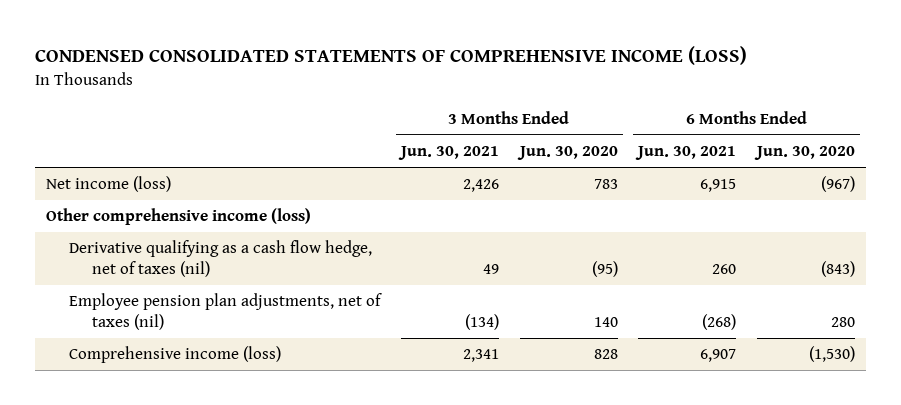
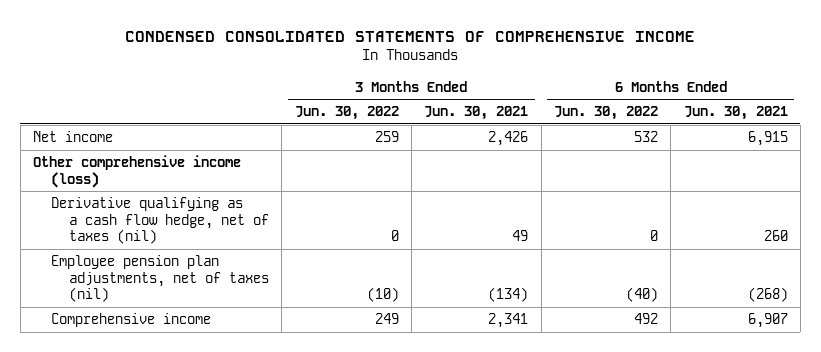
- CONDENSED CONSOLIDATED STATEMENTS OF COMPREHENSIVE INCOME (LOSS)
+ CONDENSED CONSOLIDATED STATEMENTS OF COMPREHENSIVE INCOME
- | 3 Months Ended Jun. 30, 2021 | 3 Months Ended Jun. 30, 2020 | 6 Months Ended Jun. 30, 2021 | 6 Months Ended Jun. 30, 2020
+ | 3 Months Ended Jun. 30, 2022 | 3 Months Ended Jun. 30, 2021 | 6 Months Ended Jun. 30, 2022 | 6 Months Ended Jun. 30, 2021
- Net income (loss) | 2,426 | 783 | 6,915 | (967)
+ Net income | 259 | 2,426 | 532 | 6,915
- Comprehensive income (loss) | 2,341 | 828 | 6,907 | (1,530)
+ Comprehensive income | 249 | 2,341 | 492 | 6,907

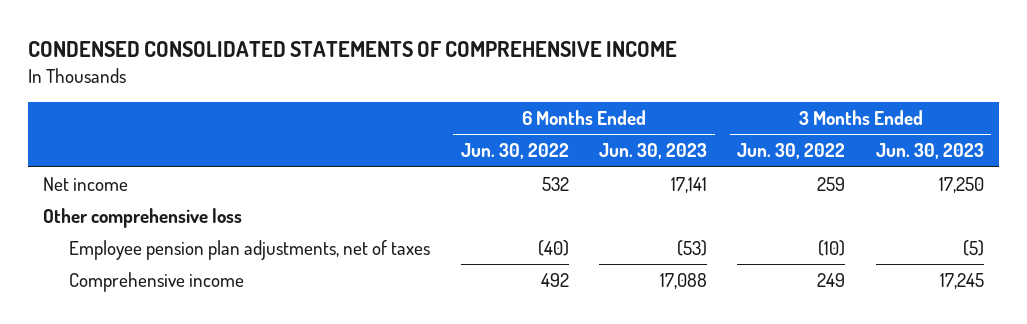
- | 3 Months Ended Jun. 30, 2022 | 3 Months Ended Jun. 30, 2021 | 6 Months Ended Jun. 30, 2022 | 6 Months Ended Jun. 30, 2021
+ | 6 Months Ended Jun. 30, 2022 | 6 Months Ended Jun. 30, 2023 | 3 Months Ended Jun. 30, 2022 | 3 Months Ended Jun. 30, 2023
- Other comprehensive income (loss)
- Derivative qualifying as a cash flow hedge, net of taxes (nil) | 0 | 49 | 0 | 260
- Employee pension plan adjustments, net of taxes (nil) | (10) | (134) | (40) | (268)
+ Other comprehensive loss
+ Employee pension plan adjustments, net of taxes | (40) | (53) | (10) | (5)

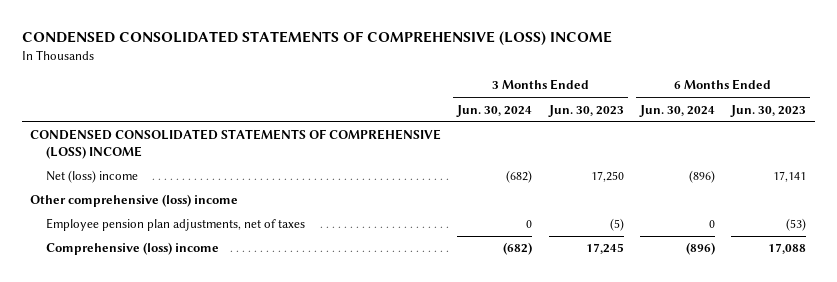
- CONDENSED CONSOLIDATED STATEMENTS OF COMPREHENSIVE INCOME
+ CONDENSED CONSOLIDATED STATEMENTS OF COMPREHENSIVE (LOSS) INCOME
- | 6 Months Ended Jun. 30, 2022 | 6 Months Ended Jun. 30, 2023 | 3 Months Ended Jun. 30, 2022 | 3 Months Ended Jun. 30, 2023
+ | 3 Months Ended Jun. 30, 2024 | 3 Months Ended Jun. 30, 2023 | 6 Months Ended Jun. 30, 2024 | 6 Months Ended Jun. 30, 2023
- Net income | 532 | 17,141 | 259 | 17,250
- Other comprehensive loss
+ CONDENSED CONSOLIDATED STATEMENTS OF COMPREHENSIVE (LOSS) INCOME
+ Net (loss) income | (682) | 17,250 | (896) | 17,141
+ Other comprehensive (loss) income
- Comprehensive income | 492 | 17,088 | 249 | 17,245
+ Comprehensive (loss) income | (682) | 17,245 | (896) | 17,088

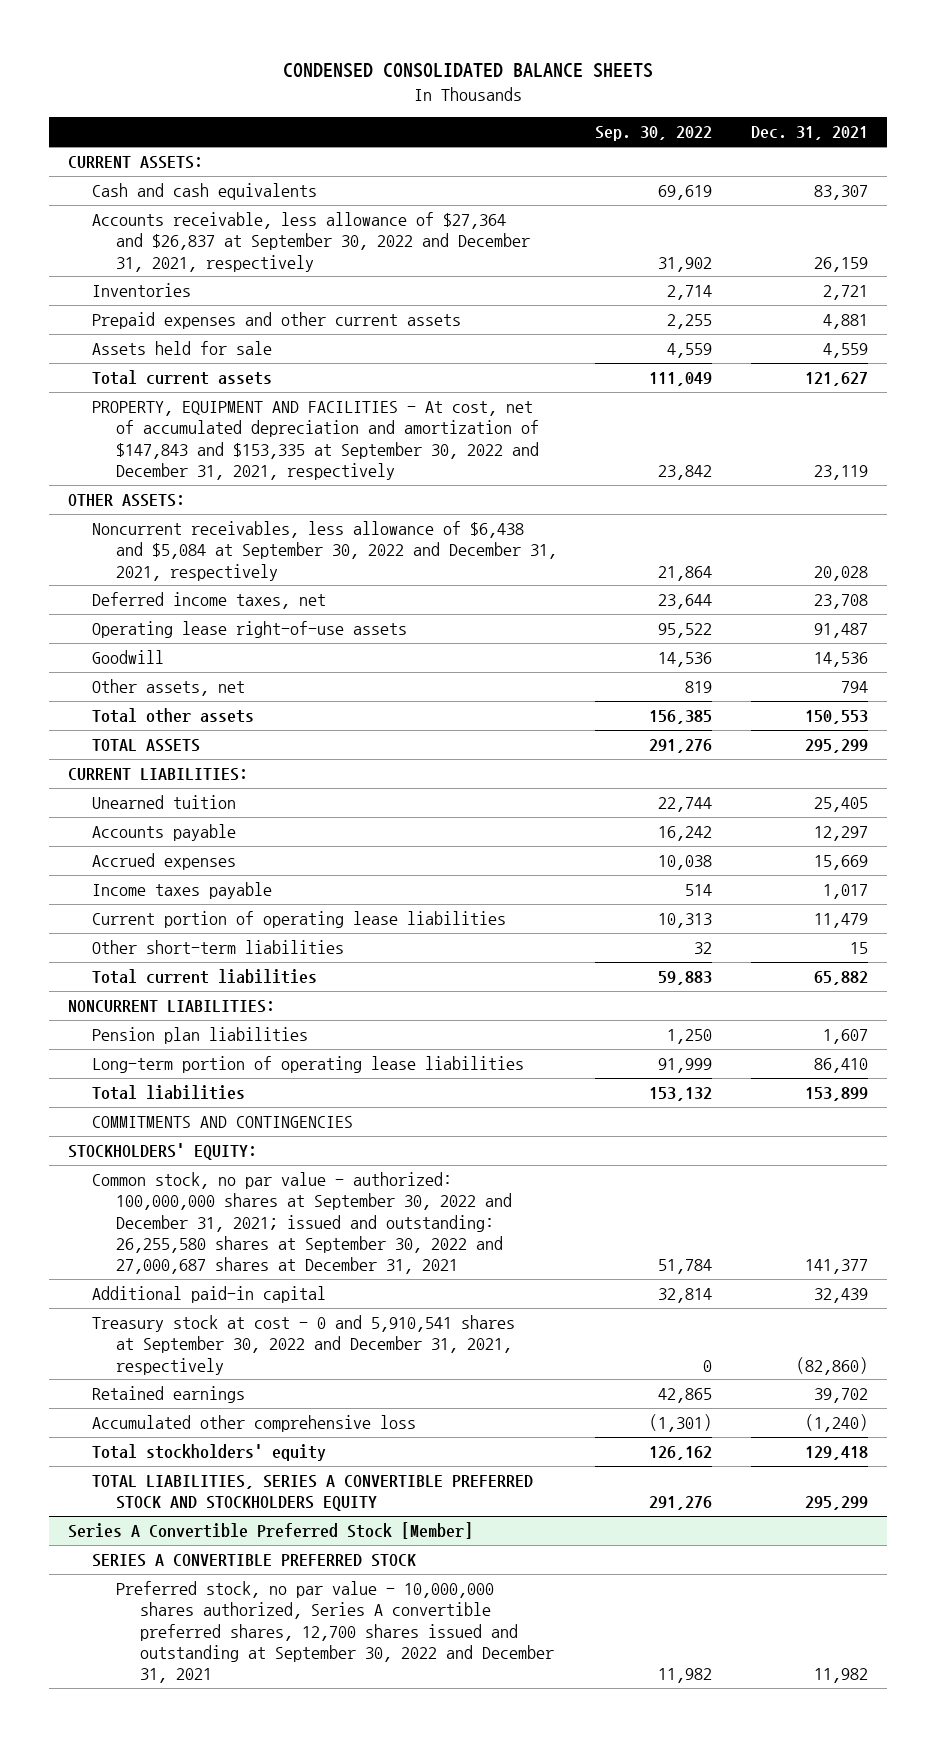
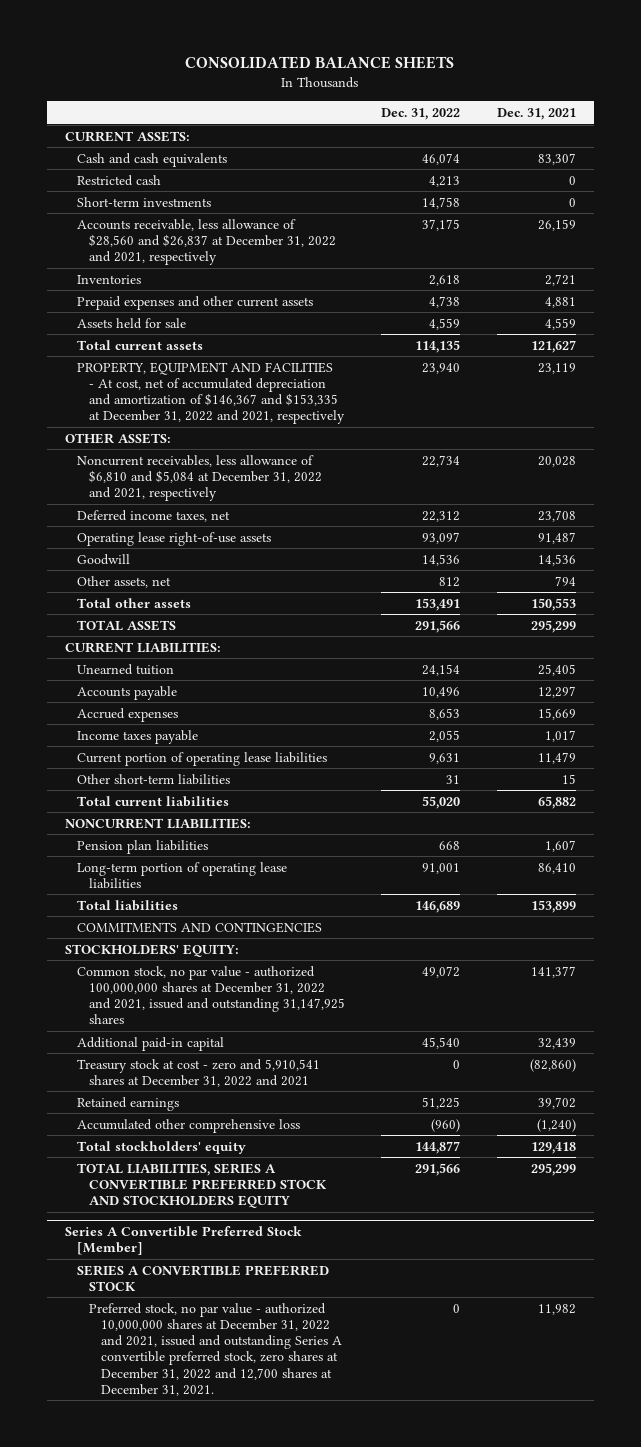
- CONDENSED CONSOLIDATED BALANCE SHEETS
+ CONSOLIDATED BALANCE SHEETS
- | Sep. 30, 2022 | Dec. 31, 2021
+ | Dec. 31, 2022 | Dec. 31, 2021
- Accounts receivable, less allowance of $27,364 and $26,837 at September 30, 2022 and December 31, 2021, respectively | 31,902 | 26,159
+ Restricted cash | 4,213 | 0
+ Short-term investments | 14,758 | 0
+ Accounts receivable, less allowance of $28,560 and $26,837 at December 31, 2022 and 2021, respectively | 37,175 | 26,159
- PROPERTY, EQUIPMENT AND FACILITIES - At cost, net of accumulated depreciation and amortization of $147,843 and $153,335 at September 30, 2022 and December 31, 2021, respectively | 23,842 | 23,119
+ PROPERTY, EQUIPMENT AND FACILITIES - At cost, net of accumulated depreciation and amortization of $146,367 and $153,335 at December 31, 2022 and 2021, respectively | 23,940 | 23,119
- Noncurrent receivables, less allowance of $6,438 and $5,084 at September 30, 2022 and December 31, 2021, respectively | 21,864 | 20,028
+ Noncurrent receivables, less allowance of $6,810 and $5,084 at December 31, 2022 and 2021, respectively | 22,734 | 20,028
- Common stock, no par value - authorized: 100,000,000 shares at September 30, 2022 and December 31, 2021; issued and outstanding: 26,255,580 shares at September 30, 2022 and 27,000,687 shares at December 31, 2021 | 51,784 | 141,377
+ Common stock, no par value - authorized 100,000,000 shares at December 31, 2022 and 2021, issued and outstanding 31,147,925 shares | 49,072 | 141,377
- Treasury stock at cost - 0 and 5,910,541 shares at September 30, 2022 and December 31, 2021, respectively | 0 | (82,860)
+ Treasury stock at cost - zero and 5,910,541 shares at December 31, 2022 and 2021 | 0 | (82,860)
@ Series A Convertible Preferred Stock [Member]
- Preferred stock, no par value - 10,000,000 shares authorized, Series A convertible preferred shares, 12,700 shares issued and outstanding at September 30, 2022 and December 31, 2021 | 11,982 | 11,982
+ Preferred stock, no par value - authorized 10,000,000 shares at December 31, 2022 and 2021, issued and outstanding Series A convertible preferred stock, zero shares at December 31, 2022 and 12,700 shares at December 31, 2021. | 0 | 11,982

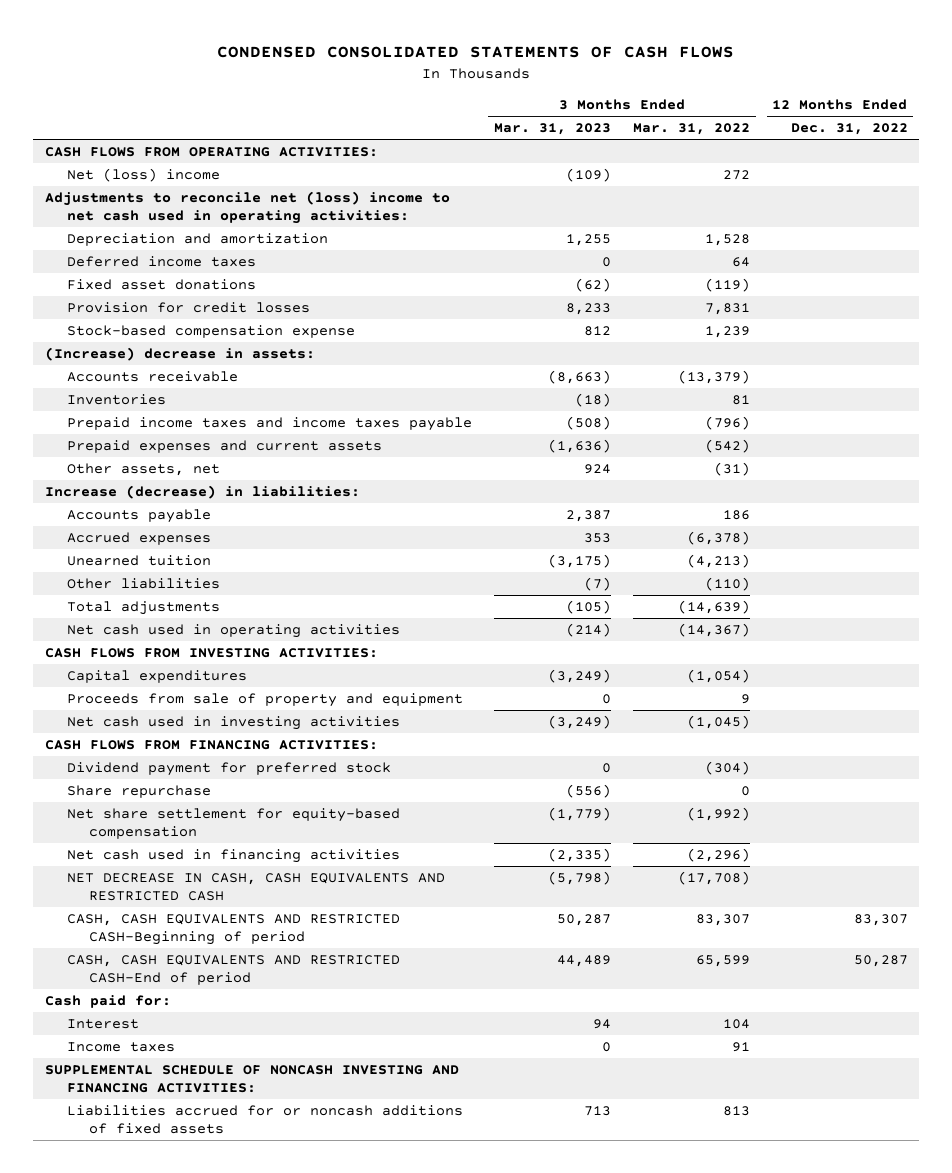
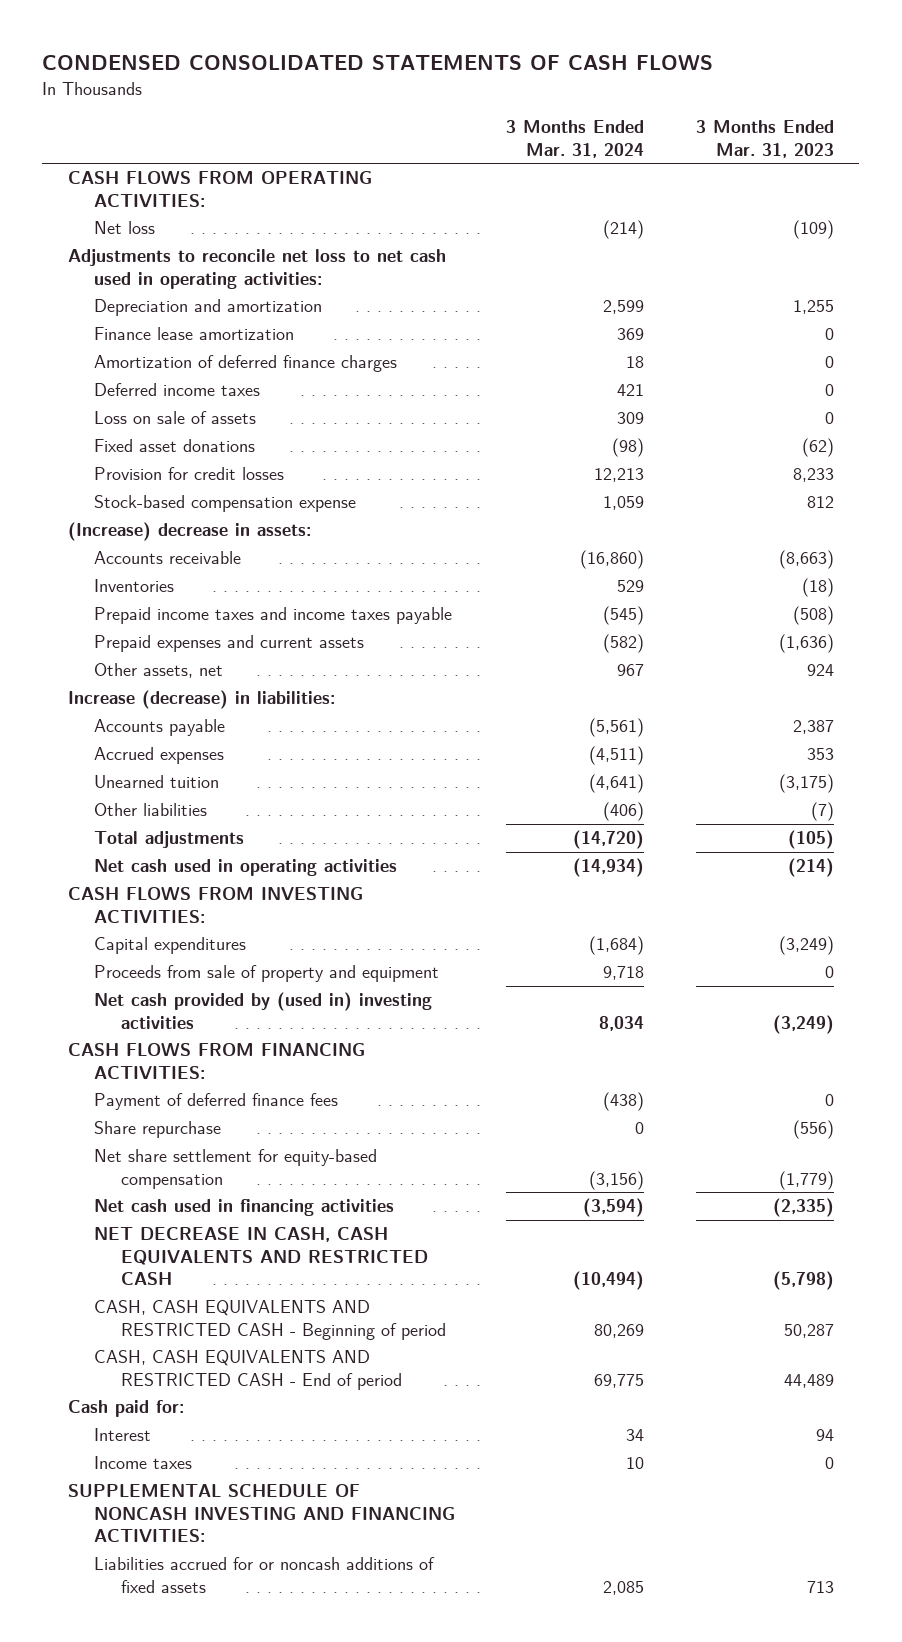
- | 3 Months Ended Mar. 31, 2023 | 3 Months Ended Mar. 31, 2022 | 12 Months Ended Dec. 31, 2022
+ | 3 Months Ended Mar. 31, 2024 | 3 Months Ended Mar. 31, 2023
- Net (loss) income | (109) | 272 |
- Adjustments to reconcile net (loss) income to net cash used in operating activities:
+ Net loss | (214) | (109)
+ Adjustments to reconcile net loss to net cash used in operating activities:
+ Finance lease amortization | 369 | 0
+ Amortization of deferred finance charges | 18 | 0
+ Loss on sale of assets | 309 | 0
- Net cash used in investing activities | (3,249) | (1,045) |
+ Net cash provided by (used in) investing activities | 8,034 | (3,249)
- Dividend payment for preferred stock | 0 | (304) |
+ Payment of deferred finance fees | (438) | 0
- CASH, CASH EQUIVALENTS AND RESTRICTED CASH-Beginning of period | 50,287 | 83,307 | 83,307
- CASH, CASH EQUIVALENTS AND RESTRICTED CASH-End of period | 44,489 | 65,599 | 50,287
+ CASH, CASH EQUIVALENTS AND RESTRICTED CASH - Beginning of period | 80,269 | 50,287
+ CASH, CASH EQUIVALENTS AND RESTRICTED CASH - End of period | 69,775 | 44,489

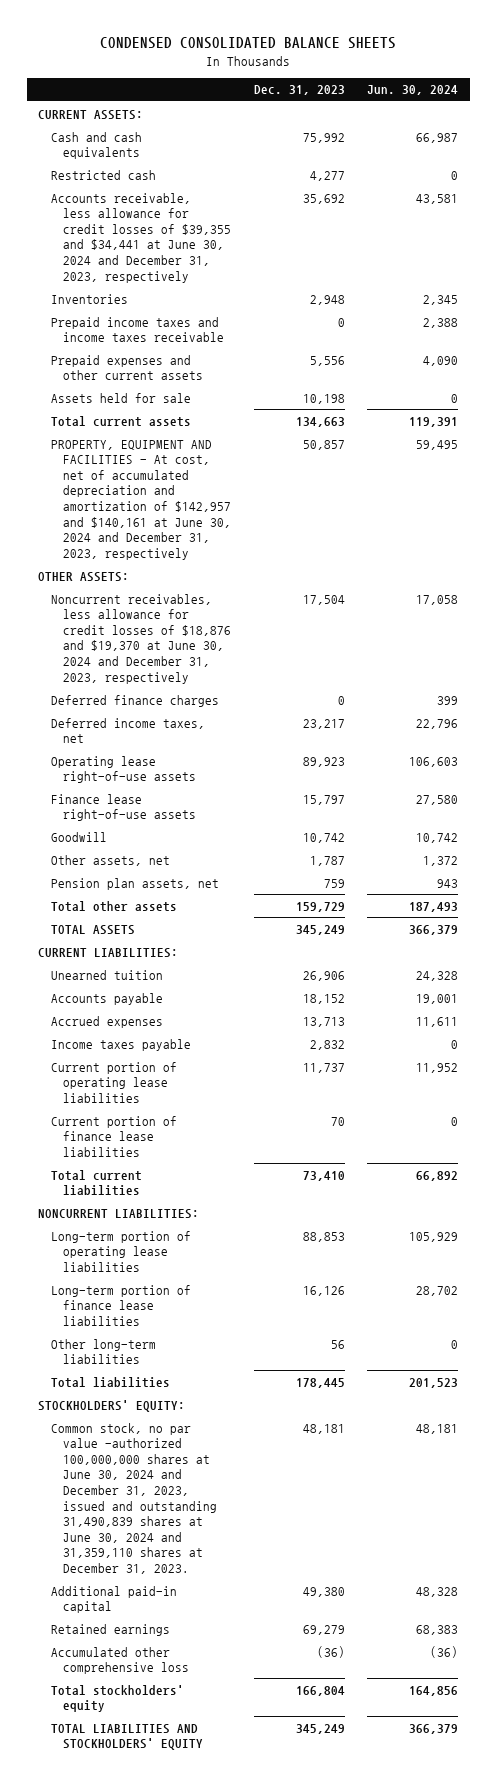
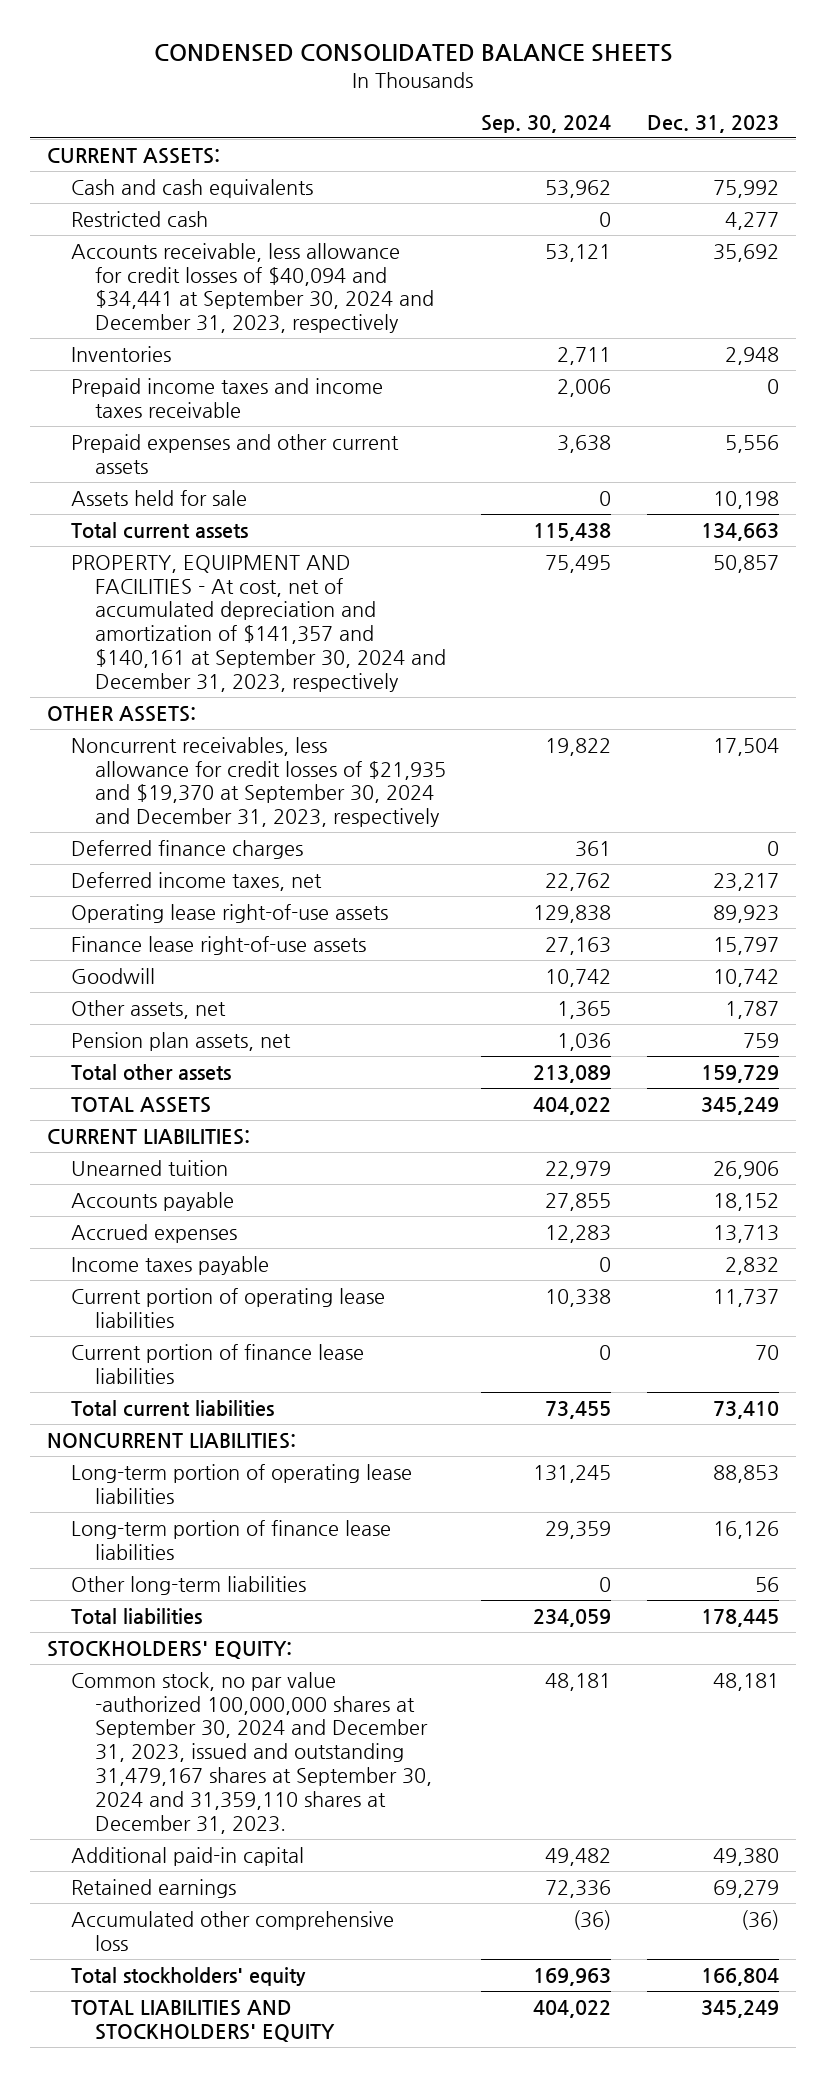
- | Dec. 31, 2023 | Jun. 30, 2024
+ | Sep. 30, 2024 | Dec. 31, 2023
- Accounts receivable, less allowance for credit losses of $39,355 and $34,441 at June 30, 2024 and December 31, 2023, respectively | 35,692 | 43,581
+ Accounts receivable, less allowance for credit losses of $40,094 and $34,441 at September 30, 2024 and December 31, 2023, respectively | 53,121 | 35,692
- PROPERTY, EQUIPMENT AND FACILITIES - At cost, net of accumulated depreciation and amortization of $142,957 and $140,161 at June 30, 2024 and December 31, 2023, respectively | 50,857 | 59,495
+ PROPERTY, EQUIPMENT AND FACILITIES - At cost, net of accumulated depreciation and amortization of $141,357 and $140,161 at September 30, 2024 and December 31, 2023, respectively | 75,495 | 50,857
- Noncurrent receivables, less allowance for credit losses of $18,876 and $19,370 at June 30, 2024 and December 31, 2023, respectively | 17,504 | 17,058
+ Noncurrent receivables, less allowance for credit losses of $21,935 and $19,370 at September 30, 2024 and December 31, 2023, respectively | 19,822 | 17,504
- Common stock, no par value -authorized 100,000,000 shares at June 30, 2024 and December 31, 2023, issued and outstanding 31,490,839 shares at June 30, 2024 and 31,359,110 shares at December 31, 2023. | 48,181 | 48,181
+ Common stock, no par value -authorized 100,000,000 shares at September 30, 2024 and December 31, 2023, issued and outstanding 31,479,167 shares at September 30, 2024 and 31,359,110 shares at December 31, 2023. | 48,181 | 48,181

